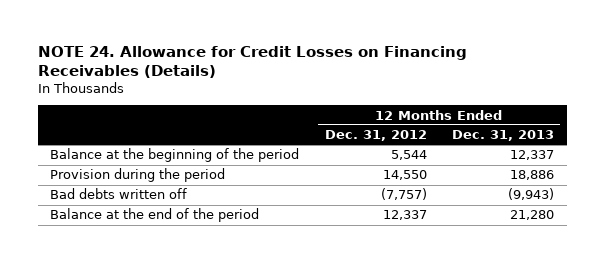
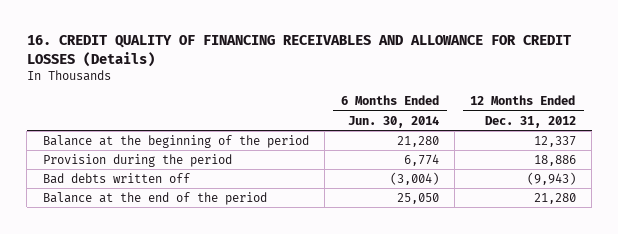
- NOTE 24. Allowance for Credit Losses on Financing Receivables (Details)
+ 16. CREDIT QUALITY OF FINANCING RECEIVABLES AND ALLOWANCE FOR CREDIT LOSSES (Details)
- | 12 Months Ended Dec. 31, 2012 | 12 Months Ended Dec. 31, 2013
+ | 6 Months Ended Jun. 30, 2014 | 12 Months Ended Dec. 31, 2012
- Balance at the beginning of the period | 5,544 | 12,337
- Provision during the period | 14,550 | 18,886
- Bad debts written off | (7,757) | (9,943)
- Balance at the end of the period | 12,337 | 21,280
+ Balance at the beginning of the period | 21,280 | 12,337
+ Provision during the period | 6,774 | 18,886
+ Bad debts written off | (3,004) | (9,943)
+ Balance at the end of the period | 25,050 | 21,280

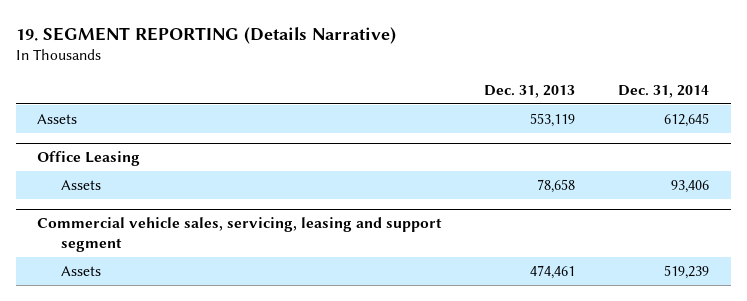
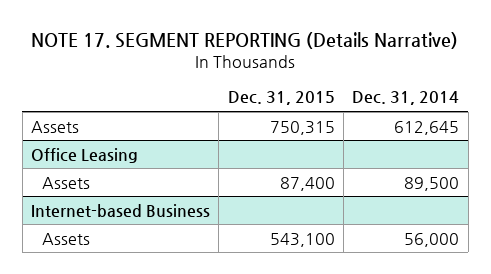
- 19. SEGMENT REPORTING (Details Narrative)
+ NOTE 17. SEGMENT REPORTING (Details Narrative)
- | Dec. 31, 2013 | Dec. 31, 2014
+ | Dec. 31, 2015 | Dec. 31, 2014
@ Office Leasing
- Assets | 78,658 | 93,406
- Commercial vehicle sales, servicing, leasing and support segment
- Assets | 474,461 | 519,239
@ Office Leasing
+ Assets | 87,400 | 89,500
+ Internet-based Business
+ Assets | 543,100 | 56,000

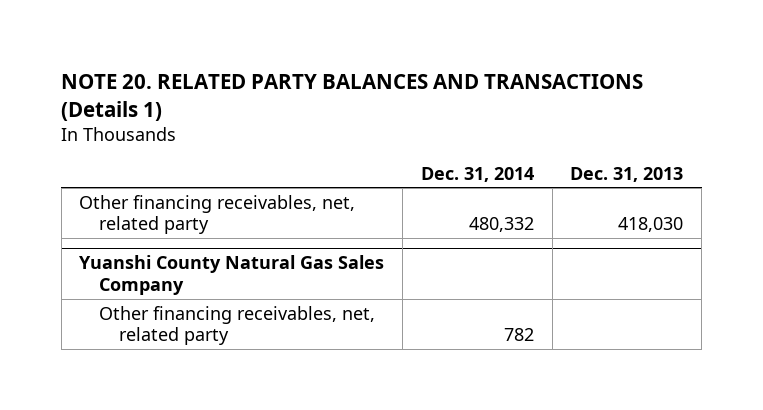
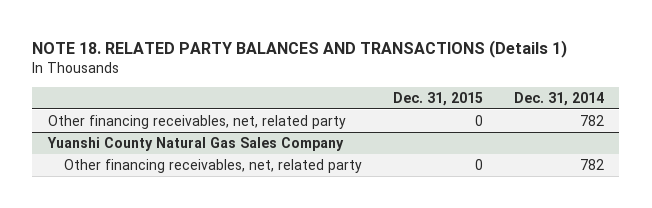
- NOTE 20. RELATED PARTY BALANCES AND TRANSACTIONS (Details 1)
+ NOTE 18. RELATED PARTY BALANCES AND TRANSACTIONS (Details 1)
- | Dec. 31, 2014 | Dec. 31, 2013
+ | Dec. 31, 2015 | Dec. 31, 2014
- Other financing receivables, net, related party | 480,332 | 418,030
+ Other financing receivables, net, related party | 0 | 782

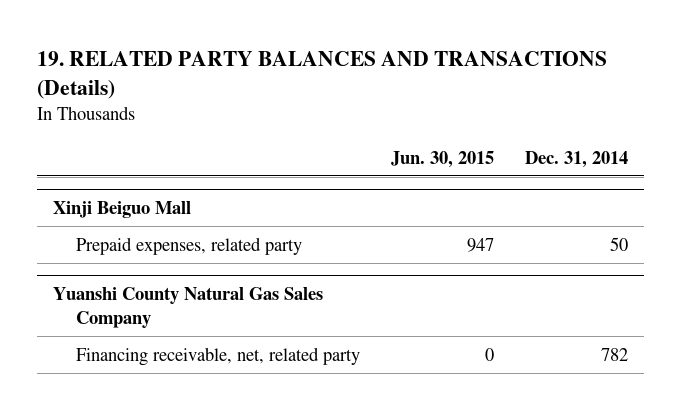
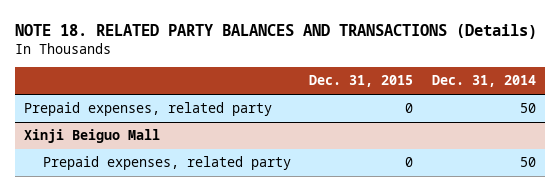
- 19. RELATED PARTY BALANCES AND TRANSACTIONS (Details)
+ NOTE 18. RELATED PARTY BALANCES AND TRANSACTIONS (Details)
- | Jun. 30, 2015 | Dec. 31, 2014
+ | Dec. 31, 2015 | Dec. 31, 2014
+ Prepaid expenses, related party | 0 | 50
- Yuanshi County Natural Gas Sales Company
- Financing receivable, net, related party | 0 | 782

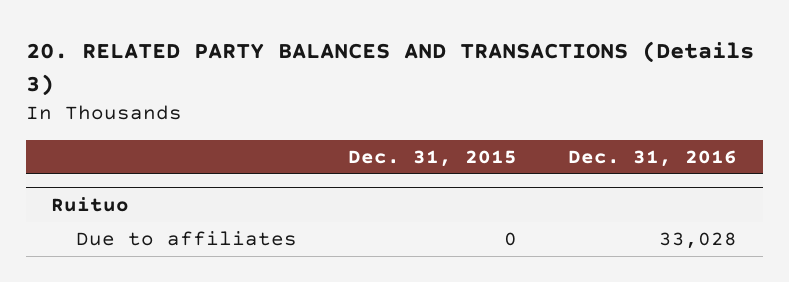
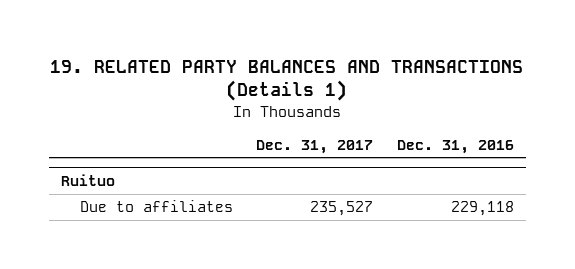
- 20. RELATED PARTY BALANCES AND TRANSACTIONS (Details 3)
+ 19. RELATED PARTY BALANCES AND TRANSACTIONS (Details 1)
- | Dec. 31, 2015 | Dec. 31, 2016
+ | Dec. 31, 2017 | Dec. 31, 2016
@ Ruituo
- Due to affiliates | 0 | 33,028
+ Due to affiliates | 235,527 | 229,118

